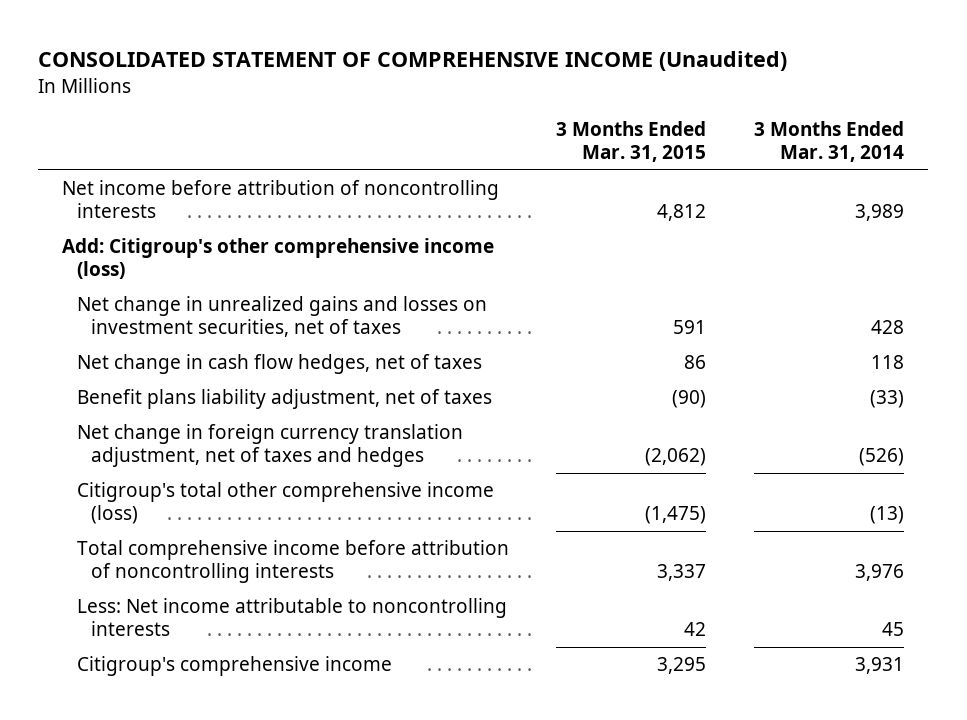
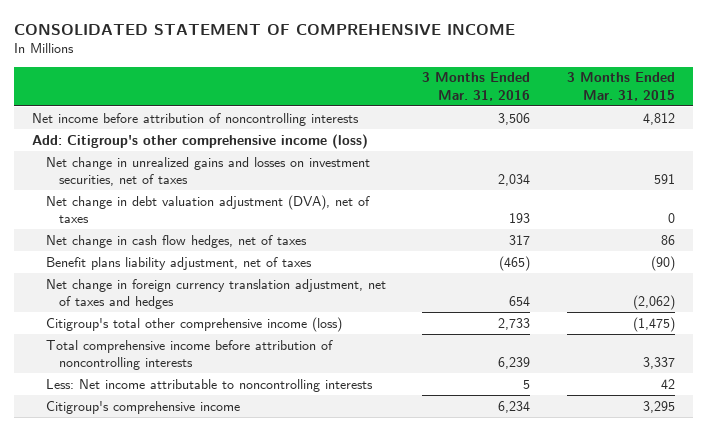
- CONSOLIDATED STATEMENT OF COMPREHENSIVE INCOME (Unaudited)
+ CONSOLIDATED STATEMENT OF COMPREHENSIVE INCOME
- | 3 Months Ended Mar. 31, 2015 | 3 Months Ended Mar. 31, 2014
+ | 3 Months Ended Mar. 31, 2016 | 3 Months Ended Mar. 31, 2015
+ Net change in debt valuation adjustment (DVA), net of taxes | 193 | 0

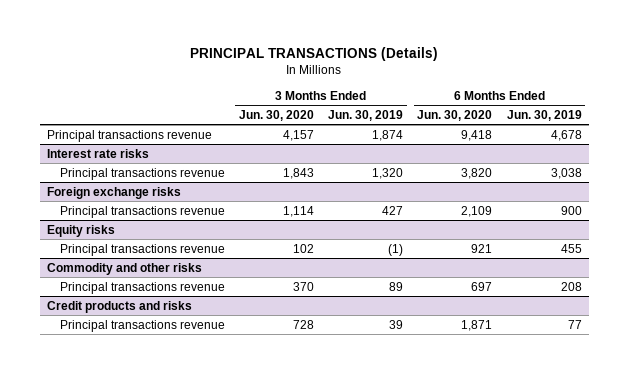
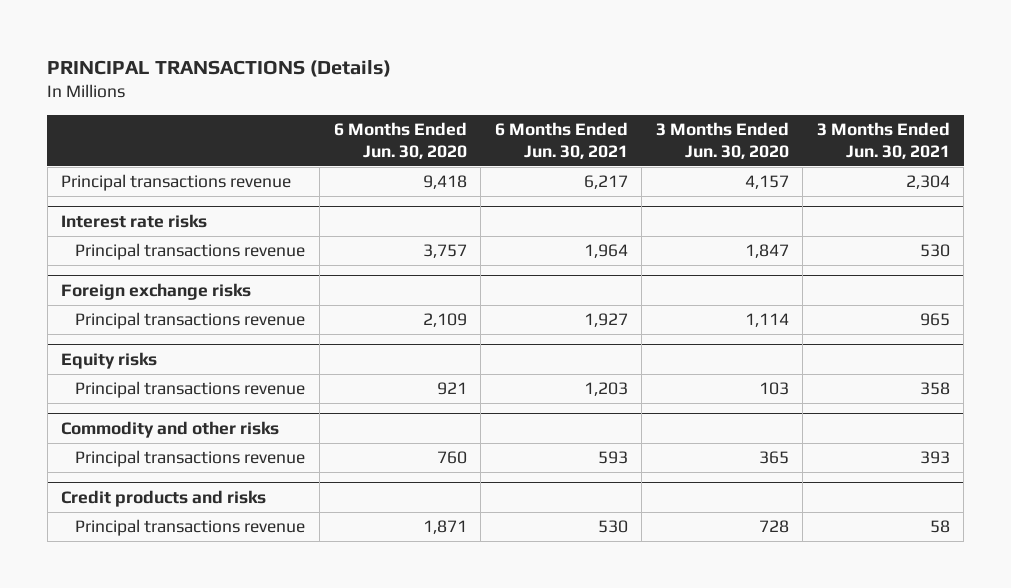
- | 3 Months Ended Jun. 30, 2020 | 3 Months Ended Jun. 30, 2019 | 6 Months Ended Jun. 30, 2020 | 6 Months Ended Jun. 30, 2019
+ | 6 Months Ended Jun. 30, 2020 | 6 Months Ended Jun. 30, 2021 | 3 Months Ended Jun. 30, 2020 | 3 Months Ended Jun. 30, 2021
@ Interest rate risks
- Principal transactions revenue | 1,843 | 1,320 | 3,820 | 3,038
+ Principal transactions revenue | 3,757 | 1,964 | 1,847 | 530
@ Equity risks
- Principal transactions revenue | 102 | (1) | 921 | 455
+ Principal transactions revenue | 921 | 1,203 | 103 | 358
@ Commodity and other risks
- Principal transactions revenue | 370 | 89 | 697 | 208
+ Principal transactions revenue | 760 | 593 | 365 | 393

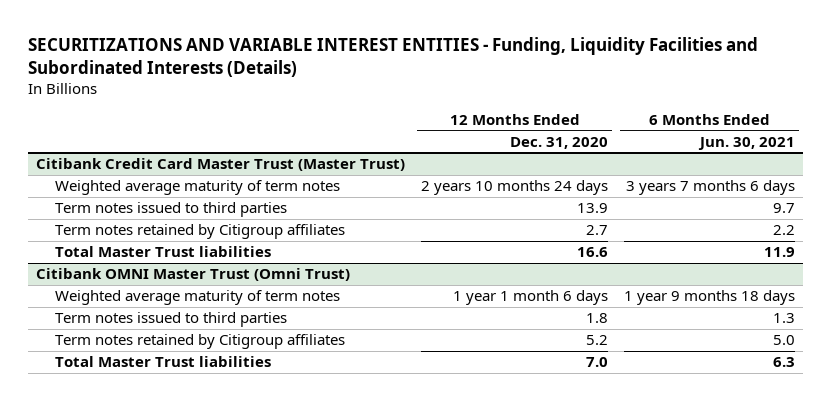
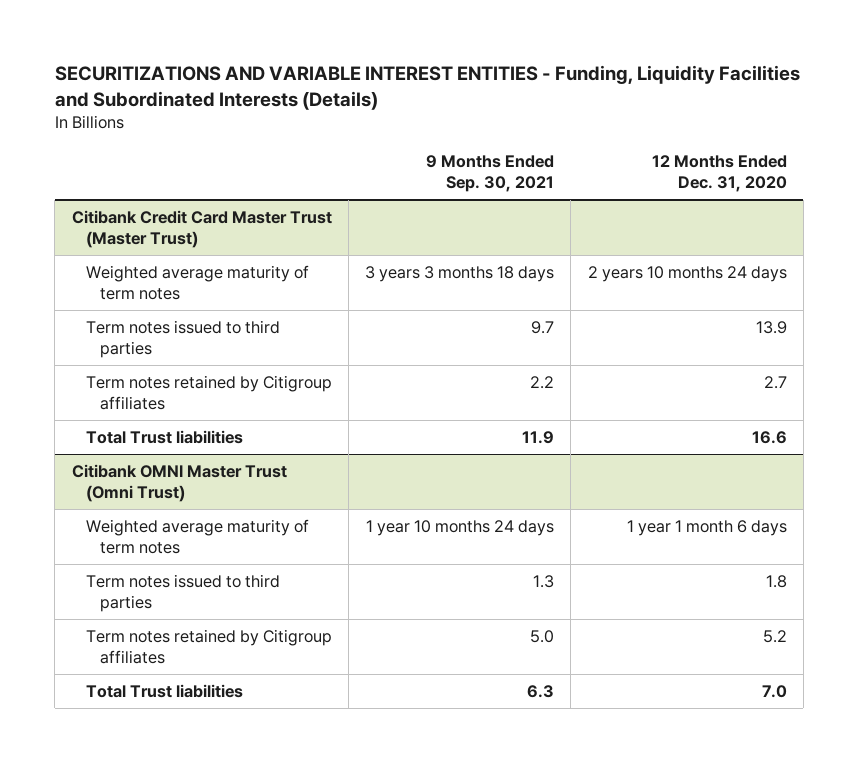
- | 12 Months Ended Dec. 31, 2020 | 6 Months Ended Jun. 30, 2021
+ | 9 Months Ended Sep. 30, 2021 | 12 Months Ended Dec. 31, 2020
@ Citibank Credit Card Master Trust (Master Trust)
- Total Master Trust liabilities | 16.6 | 11.9
+ Total Trust liabilities | 11.9 | 16.6
@ Citibank OMNI Master Trust (Omni Trust)
- Total Master Trust liabilities | 7.0 | 6.3
+ Total Trust liabilities | 6.3 | 7.0

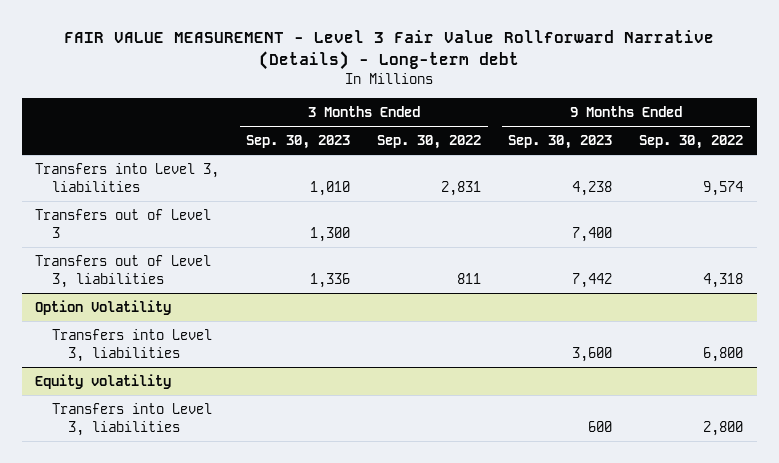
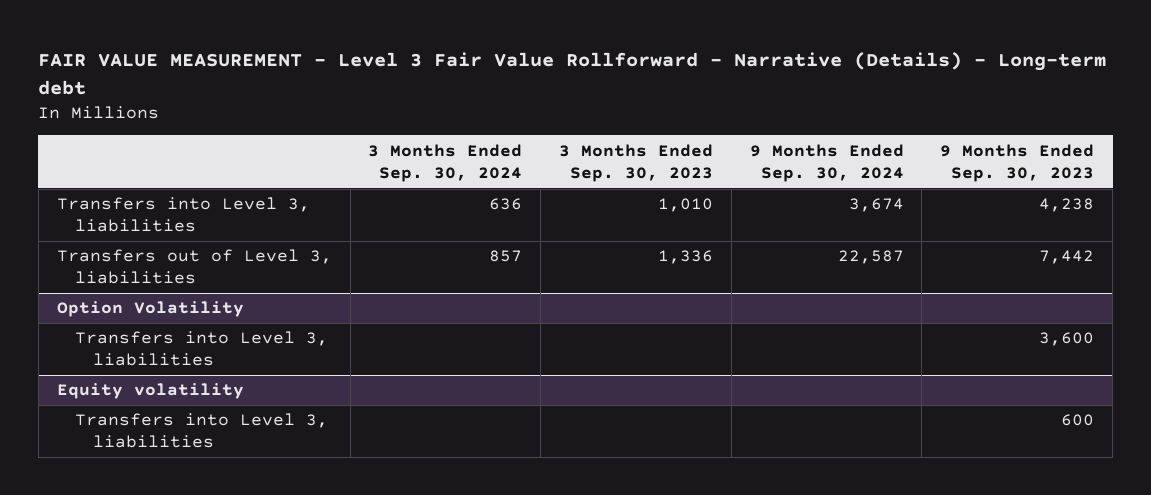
- FAIR VALUE MEASUREMENT - Level 3 Fair Value Rollforward Narrative (Details) - Long-term debt
+ FAIR VALUE MEASUREMENT - Level 3 Fair Value Rollforward - Narrative (Details) - Long-term debt
- | 3 Months Ended Sep. 30, 2023 | 3 Months Ended Sep. 30, 2022 | 9 Months Ended Sep. 30, 2023 | 9 Months Ended Sep. 30, 2022
+ | 3 Months Ended Sep. 30, 2024 | 3 Months Ended Sep. 30, 2023 | 9 Months Ended Sep. 30, 2024 | 9 Months Ended Sep. 30, 2023
- Transfers out of Level 3 | 1,300 | | 7,400 |

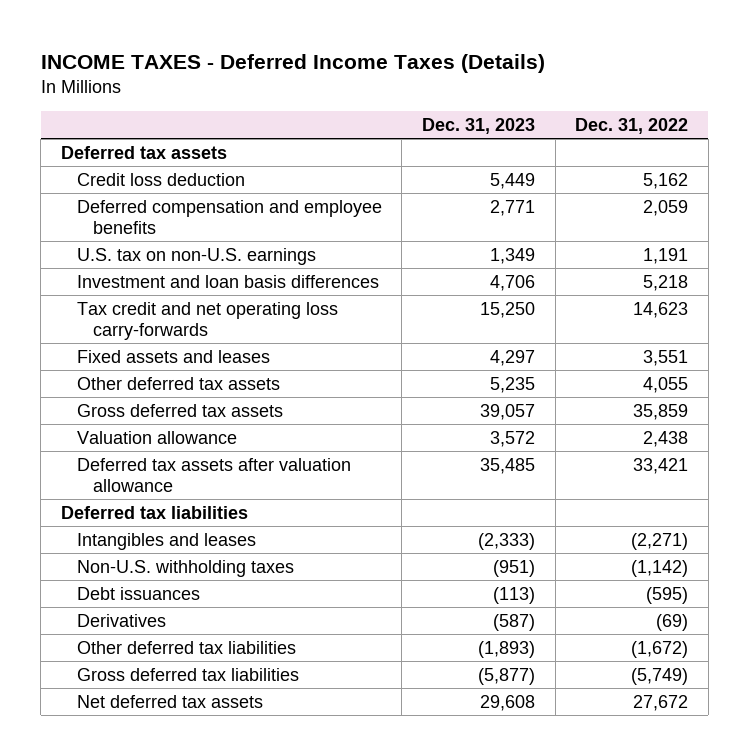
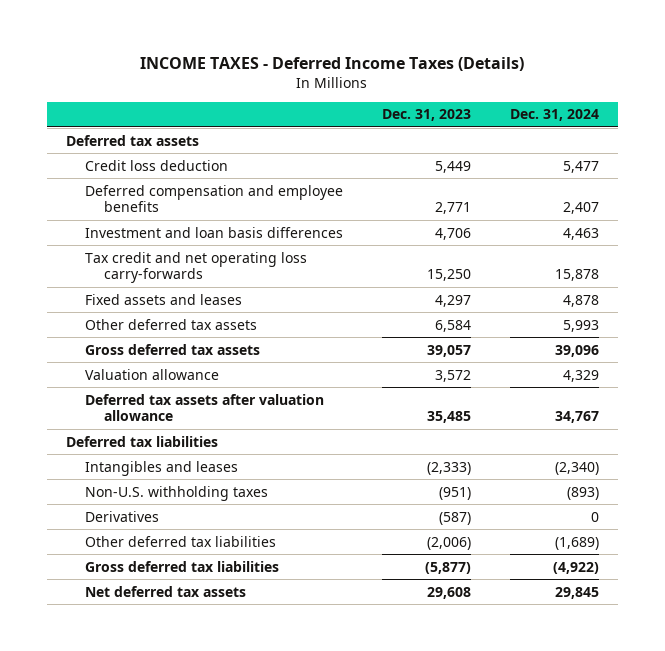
- | Dec. 31, 2023 | Dec. 31, 2022
+ | Dec. 31, 2023 | Dec. 31, 2024
- U.S. tax on non-U.S. earnings | 1,349 | 1,191
- Other deferred tax assets | 5,235 | 4,055
+ Other deferred tax assets | 6,584 | 5,993
- Debt issuances | (113) | (595)
- Other deferred tax liabilities | (1,893) | (1,672)
+ Other deferred tax liabilities | (2,006) | (1,689)

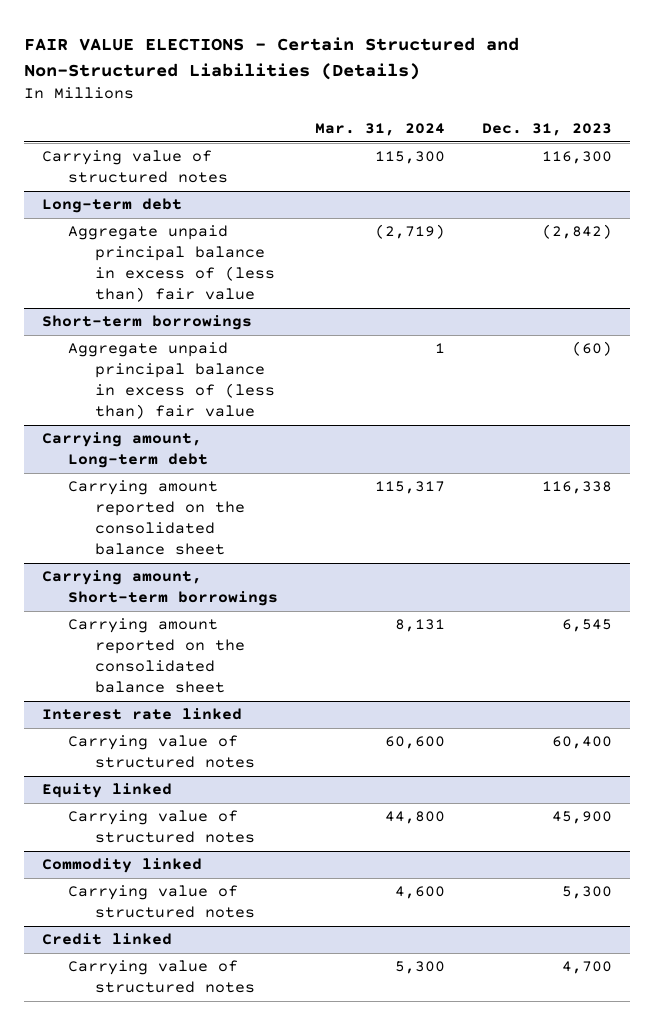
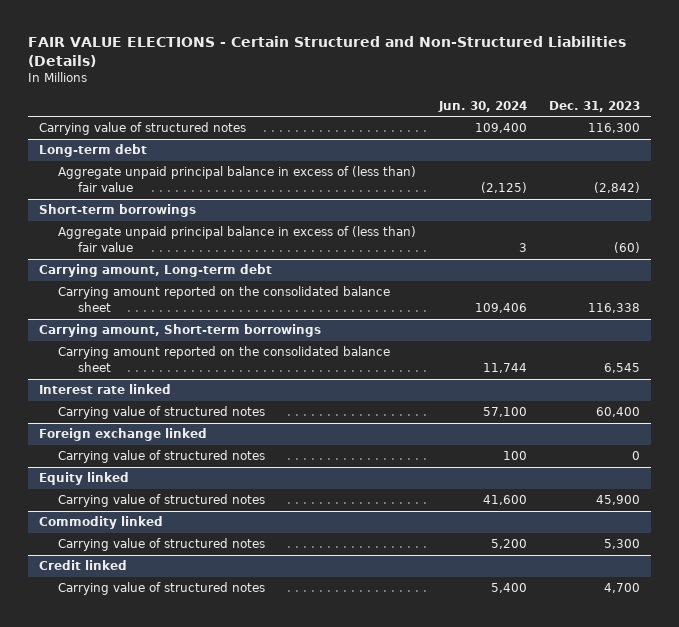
- | Mar. 31, 2024 | Dec. 31, 2023
+ | Jun. 30, 2024 | Dec. 31, 2023
+ Foreign exchange linked
+ Carrying value of structured notes | 100 | 0

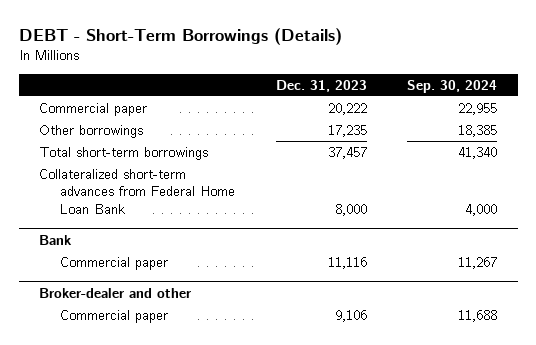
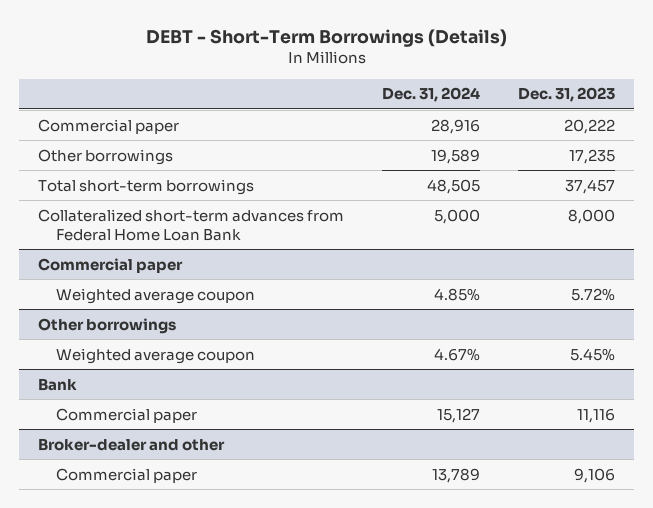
- | Dec. 31, 2023 | Sep. 30, 2024
+ | Dec. 31, 2024 | Dec. 31, 2023
+ Commercial paper
+ Weighted average coupon | 4.85% | 5.72%
+ Other borrowings
+ Weighted average coupon | 4.67% | 5.45%

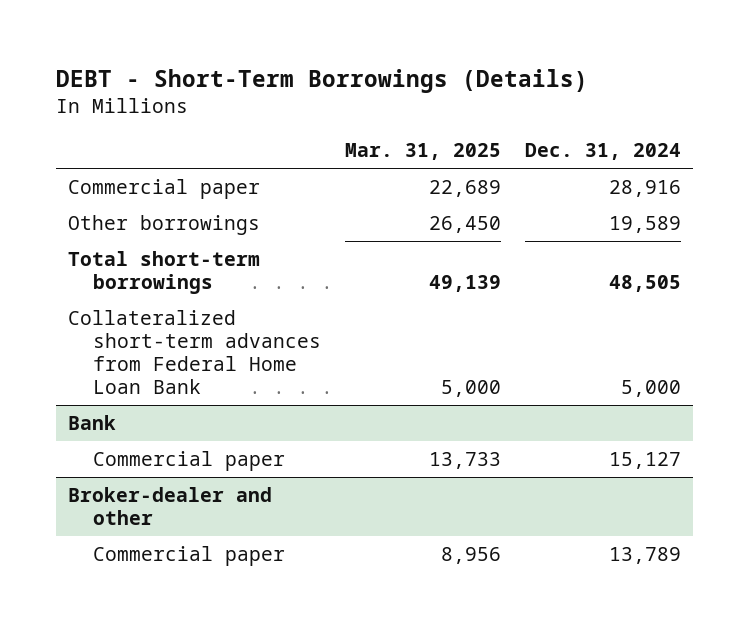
- | Dec. 31, 2024 | Dec. 31, 2023
+ | Mar. 31, 2025 | Dec. 31, 2024
- Commercial paper
- Weighted average coupon | 4.85% | 5.72%
- Other borrowings
- Weighted average coupon | 4.67% | 5.45%

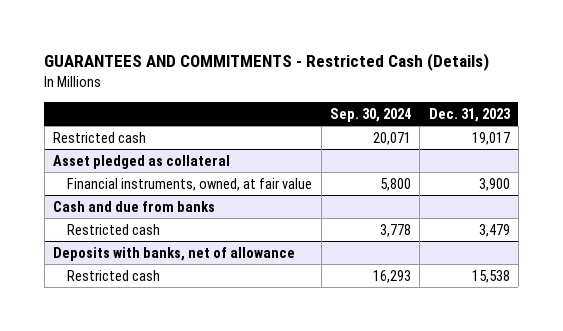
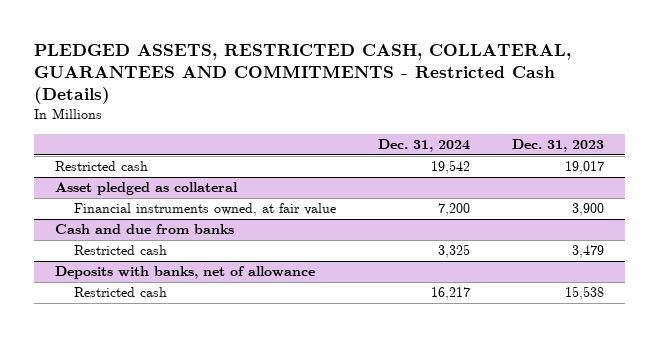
- GUARANTEES AND COMMITMENTS - Restricted Cash (Details)
+ PLEDGED ASSETS, RESTRICTED CASH, COLLATERAL, GUARANTEES AND COMMITMENTS - Restricted Cash (Details)
- | Sep. 30, 2024 | Dec. 31, 2023
+ | Dec. 31, 2024 | Dec. 31, 2023
@ Asset pledged as collateral
- Financial instruments, owned, at fair value | 5,800 | 3,900
+ Financial instruments owned, at fair value | 7,200 | 3,900

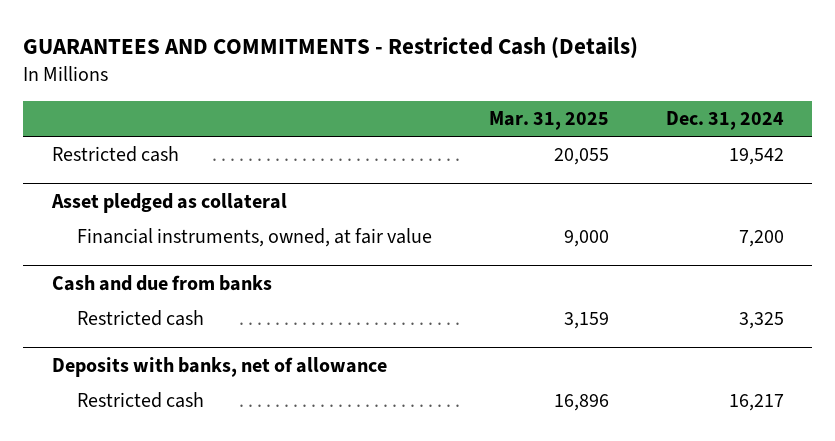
- PLEDGED ASSETS, RESTRICTED CASH, COLLATERAL, GUARANTEES AND COMMITMENTS - Restricted Cash (Details)
+ GUARANTEES AND COMMITMENTS - Restricted Cash (Details)
- | Dec. 31, 2024 | Dec. 31, 2023
+ | Mar. 31, 2025 | Dec. 31, 2024
@ Asset pledged as collateral
- Financial instruments owned, at fair value | 7,200 | 3,900
+ Financial instruments, owned, at fair value | 9,000 | 7,200

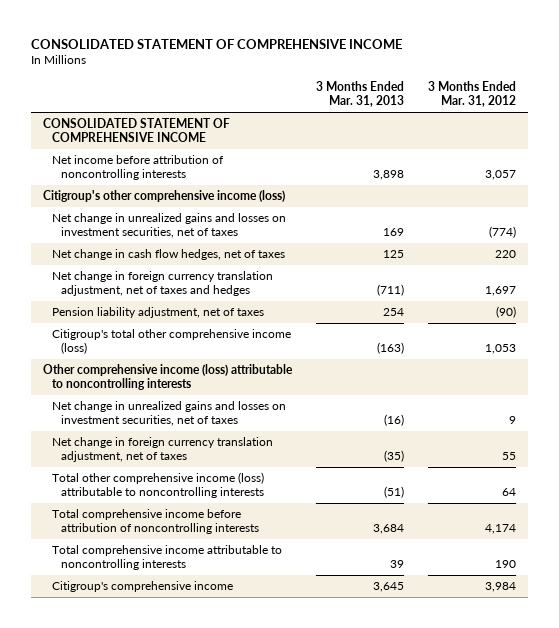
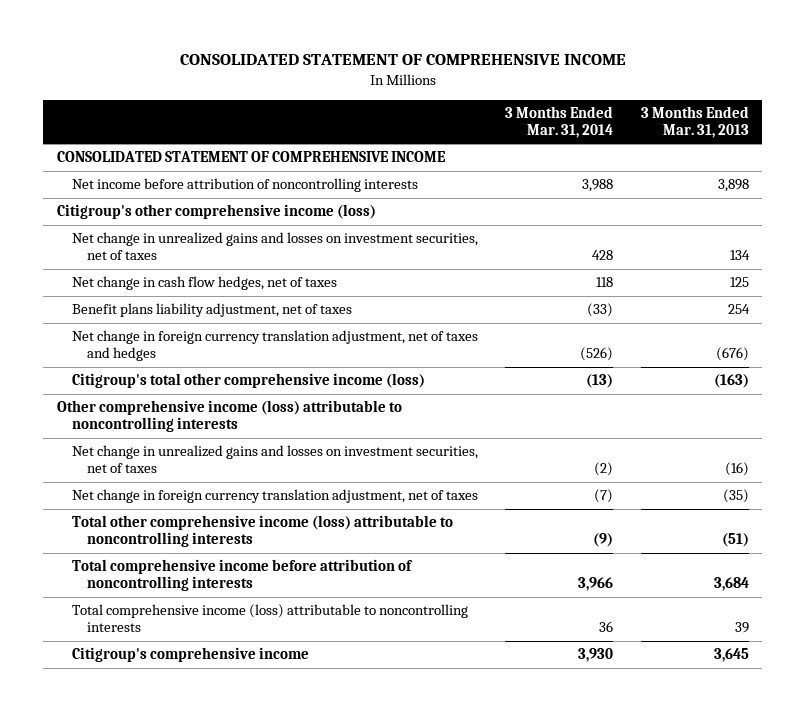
- | 3 Months Ended Mar. 31, 2013 | 3 Months Ended Mar. 31, 2012
+ | 3 Months Ended Mar. 31, 2014 | 3 Months Ended Mar. 31, 2013
- Net change in unrealized gains and losses on investment securities, net of taxes | 169 | (774)
+ Net change in unrealized gains and losses on investment securities, net of taxes | 428 | 134
- Net change in foreign currency translation adjustment, net of taxes and hedges | (711) | 1,697
- Pension liability adjustment, net of taxes | 254 | (90)
+ Benefit plans liability adjustment, net of taxes | (33) | 254
+ Net change in foreign currency translation adjustment, net of taxes and hedges | (526) | (676)
- Total comprehensive income attributable to noncontrolling interests | 39 | 190
+ Total comprehensive income (loss) attributable to noncontrolling interests | 36 | 39

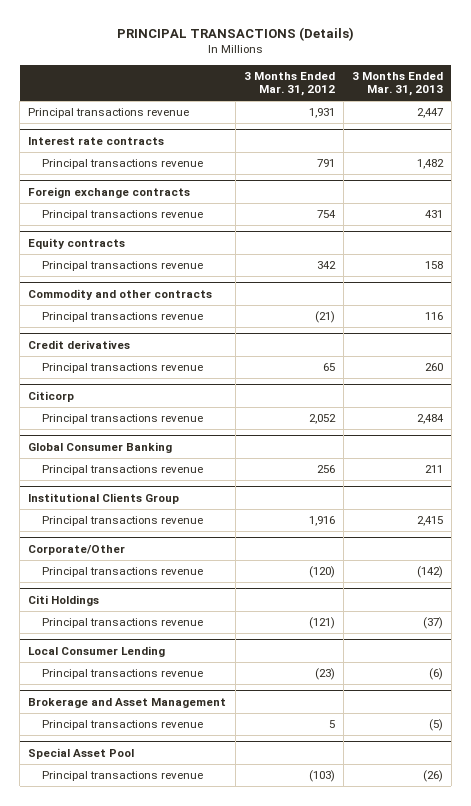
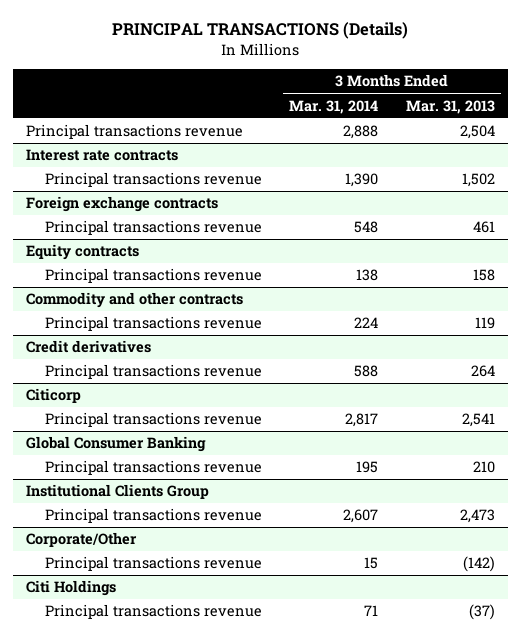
- | 3 Months Ended Mar. 31, 2012 | 3 Months Ended Mar. 31, 2013
+ | 3 Months Ended Mar. 31, 2014 | 3 Months Ended Mar. 31, 2013
- Principal transactions revenue | 1,931 | 2,447
+ Principal transactions revenue | 2,888 | 2,504
@ Interest rate contracts
- Principal transactions revenue | 791 | 1,482
+ Principal transactions revenue | 1,390 | 1,502
@ Foreign exchange contracts
- Principal transactions revenue | 754 | 431
+ Principal transactions revenue | 548 | 461
@ Commodity and other contracts
- Principal transactions revenue | (21) | 116
+ Principal transactions revenue | 224 | 119
@ Credit derivatives
- Principal transactions revenue | 65 | 260
+ Principal transactions revenue | 588 | 264
@ Citicorp
- Principal transactions revenue | 2,052 | 2,484
+ Principal transactions revenue | 2,817 | 2,541
@ Global Consumer Banking
- Principal transactions revenue | 256 | 211
+ Principal transactions revenue | 195 | 210
@ Institutional Clients Group
- Principal transactions revenue | 1,916 | 2,415
+ Principal transactions revenue | 2,607 | 2,473
- Local Consumer Lending
- Principal transactions revenue | (23) | (6)
- Brokerage and Asset Management
- Principal transactions revenue | 5 | (5)
- Special Asset Pool
- Principal transactions revenue | (103) | (26)

